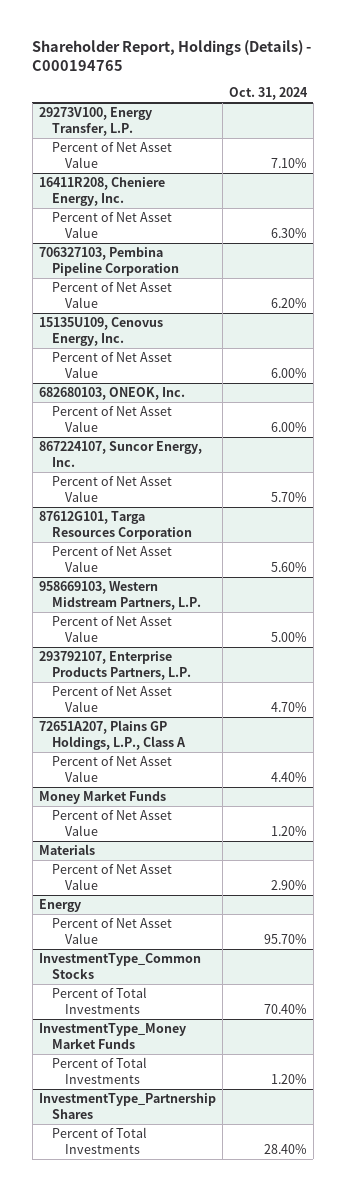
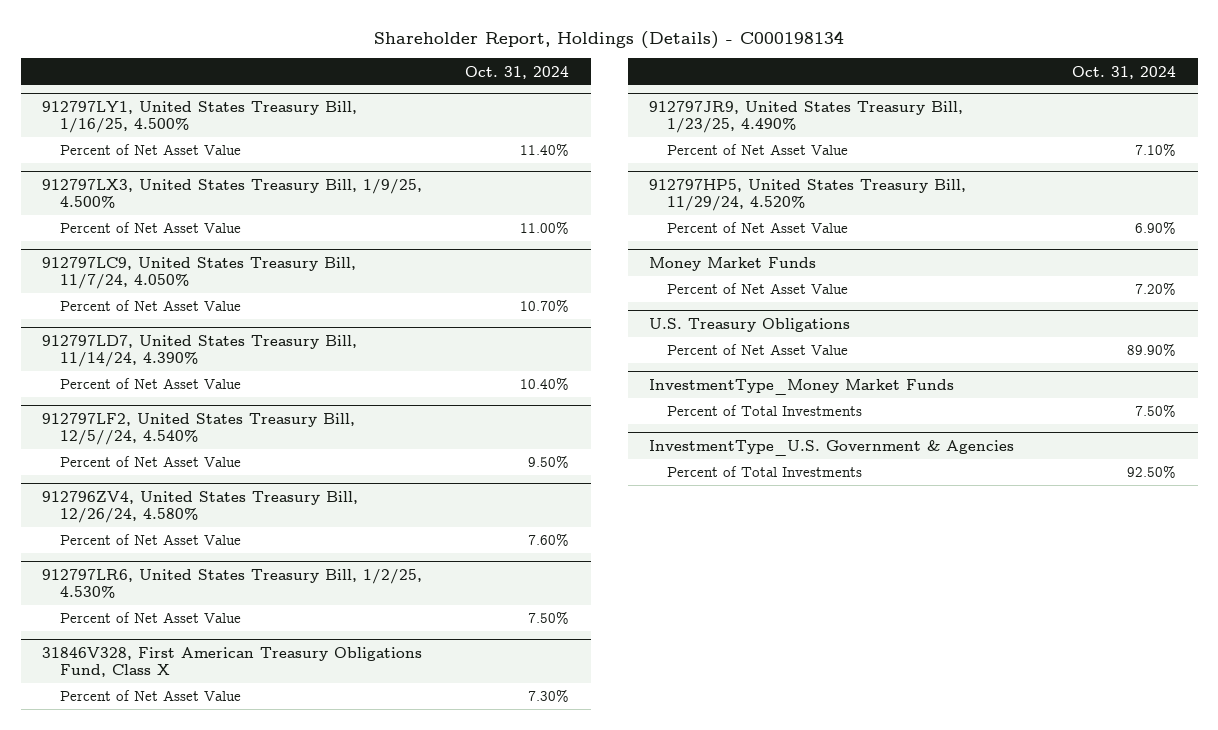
- Shareholder Report, Holdings (Details) - C000194765
+ Shareholder Report, Holdings (Details) - C000198134
- 29273V100, Energy Transfer, L.P.
+ 912797LY1, United States Treasury Bill, 1/16/25, 4.500%
+ Percent of Net Asset Value | 11.40%
+ 912797LX3, United States Treasury Bill, 1/9/25, 4.500%
+ Percent of Net Asset Value | 11.00%
+ 912797LC9, United States Treasury Bill, 11/7/24, 4.050%
+ Percent of Net Asset Value | 10.70%
+ 912797LD7, United States Treasury Bill, 11/14/24, 4.390%
+ Percent of Net Asset Value | 10.40%
+ 912797LF2, United States Treasury Bill, 12/5//24, 4.540%
+ Percent of Net Asset Value | 9.50%
+ 912796ZV4, United States Treasury Bill, 12/26/24, 4.580%
+ Percent of Net Asset Value | 7.60%
+ 912797LR6, United States Treasury Bill, 1/2/25, 4.530%
+ Percent of Net Asset Value | 7.50%
+ 31846V328, First American Treasury Obligations Fund, Class X
+ Percent of Net Asset Value | 7.30%
+ 912797JR9, United States Treasury Bill, 1/23/25, 4.490%
- 16411R208, Cheniere Energy, Inc.
- Percent of Net Asset Value | 6.30%
- 706327103, Pembina Pipeline Corporation
- Percent of Net Asset Value | 6.20%
- 15135U109, Cenovus Energy, Inc.
- Percent of Net Asset Value | 6.00%
- 682680103, ONEOK, Inc.
- Percent of Net Asset Value | 6.00%
- 867224107, Suncor Energy, Inc.
- Percent of Net Asset Value | 5.70%
- 87612G101, Targa Resources Corporation
- Percent of Net Asset Value | 5.60%
- 958669103, Western Midstream Partners, L.P.
- Percent of Net Asset Value | 5.00%
- 293792107, Enterprise Products Partners, L.P.
- Percent of Net Asset Value | 4.70%
- 72651A207, Plains GP Holdings, L.P., Class A
- Percent of Net Asset Value | 4.40%
+ 912797HP5, United States Treasury Bill, 11/29/24, 4.520%
+ Percent of Net Asset Value | 6.90%
@ Money Market Funds
- Percent of Net Asset Value | 1.20%
- Materials
- Percent of Net Asset Value | 2.90%
- Energy
- Percent of Net Asset Value | 95.70%
- InvestmentType_Common Stocks
- Percent of Total Investments | 70.40%
@ Money Market Funds
+ Percent of Net Asset Value | 7.20%
+ U.S. Treasury Obligations
+ Percent of Net Asset Value | 89.90%
@ InvestmentType_Money Market Funds
- Percent of Total Investments | 1.20%
- InvestmentType_Partnership Shares
- Percent of Total Investments | 28.40%
@ InvestmentType_Money Market Funds
+ Percent of Total Investments | 7.50%
+ InvestmentType_U.S. Government & Agencies
+ Percent of Total Investments | 92.50%

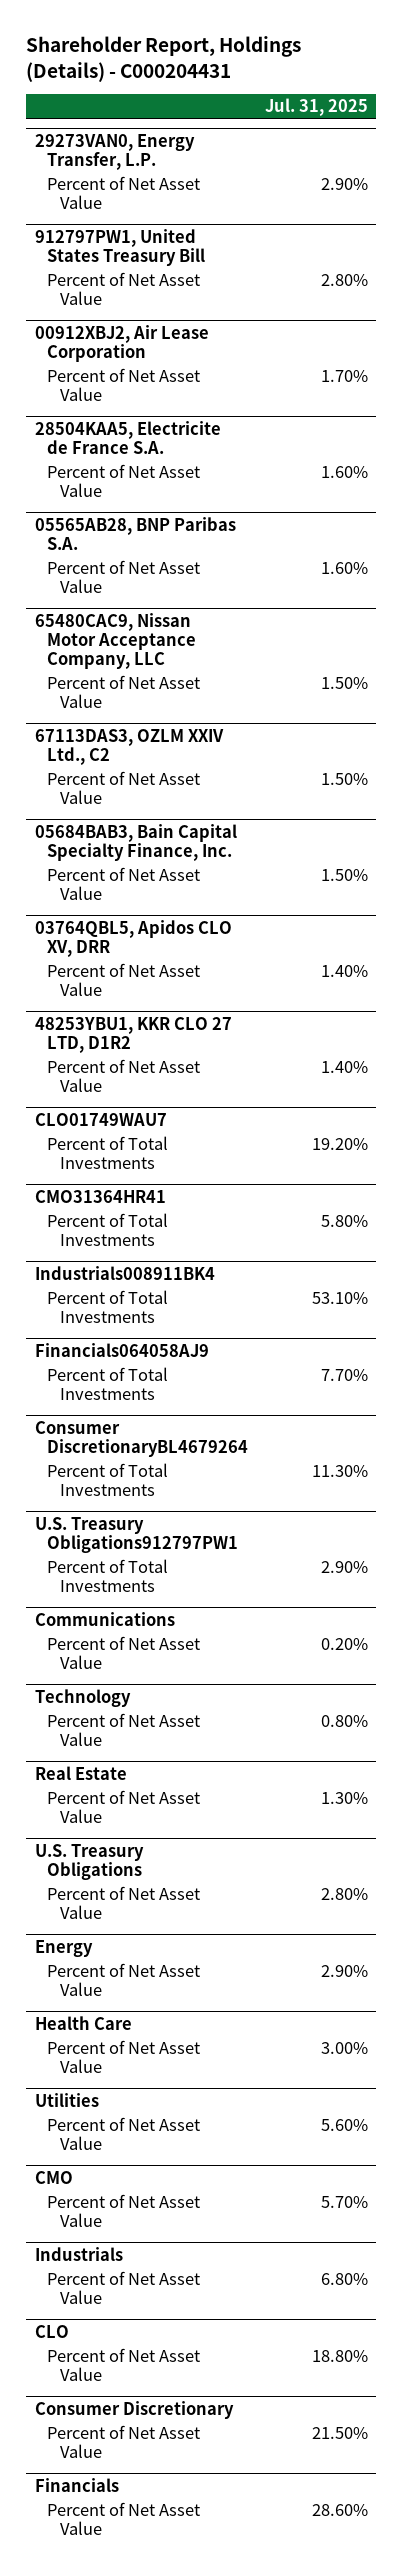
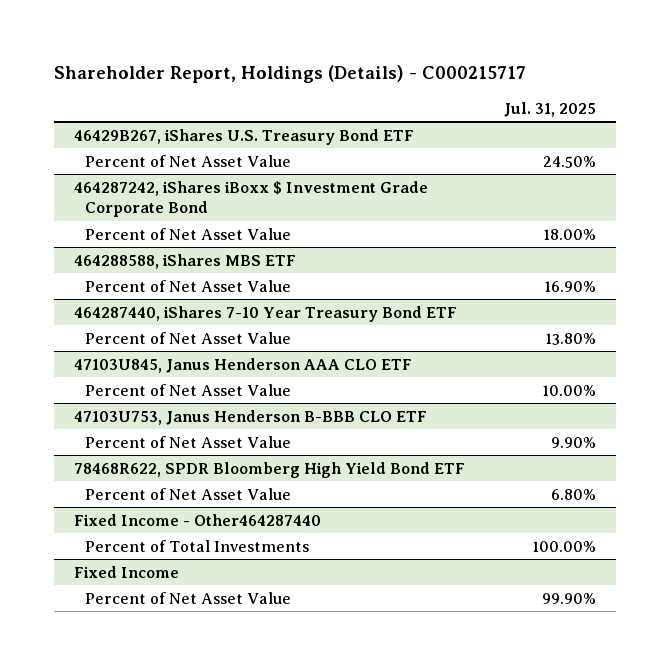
- Shareholder Report, Holdings (Details) - C000204431
+ Shareholder Report, Holdings (Details) - C000215717
- 29273VAN0, Energy Transfer, L.P.
- Percent of Net Asset Value | 2.90%
- 912797PW1, United States Treasury Bill
- Percent of Net Asset Value | 2.80%
- 00912XBJ2, Air Lease Corporation
- Percent of Net Asset Value | 1.70%
- 28504KAA5, Electricite de France S.A.
- Percent of Net Asset Value | 1.60%
- 05565AB28, BNP Paribas S.A.
- Percent of Net Asset Value | 1.60%
- 65480CAC9, Nissan Motor Acceptance Company, LLC
- Percent of Net Asset Value | 1.50%
- 67113DAS3, OZLM XXIV Ltd., C2
- Percent of Net Asset Value | 1.50%
- 05684BAB3, Bain Capital Specialty Finance, Inc.
- Percent of Net Asset Value | 1.50%
- 03764QBL5, Apidos CLO XV, DRR
- Percent of Net Asset Value | 1.40%
- 48253YBU1, KKR CLO 27 LTD, D1R2
- Percent of Net Asset Value | 1.40%
- CLO01749WAU7
- Percent of Total Investments | 19.20%
- CMO31364HR41
- Percent of Total Investments | 5.80%
- Industrials008911BK4
- Percent of Total Investments | 53.10%
- Financials064058AJ9
- Percent of Total Investments | 7.70%
- Consumer DiscretionaryBL4679264
- Percent of Total Investments | 11.30%
- U.S. Treasury Obligations912797PW1
- Percent of Total Investments | 2.90%
- Communications
- Percent of Net Asset Value | 0.20%
- Technology
- Percent of Net Asset Value | 0.80%
- Real Estate
- Percent of Net Asset Value | 1.30%
- U.S. Treasury Obligations
- Percent of Net Asset Value | 2.80%
- Energy
- Percent of Net Asset Value | 2.90%
- Health Care
- Percent of Net Asset Value | 3.00%
- Utilities
- Percent of Net Asset Value | 5.60%
- CMO
- Percent of Net Asset Value | 5.70%
- Industrials
+ 46429B267, iShares U.S. Treasury Bond ETF
+ Percent of Net Asset Value | 24.50%
+ 464287242, iShares iBoxx $ Investment Grade Corporate Bond
+ Percent of Net Asset Value | 18.00%
+ 464288588, iShares MBS ETF
+ Percent of Net Asset Value | 16.90%
+ 464287440, iShares 7-10 Year Treasury Bond ETF
+ Percent of Net Asset Value | 13.80%
+ 47103U845, Janus Henderson AAA CLO ETF
+ Percent of Net Asset Value | 10.00%
+ 47103U753, Janus Henderson B-BBB CLO ETF
+ Percent of Net Asset Value | 9.90%
+ 78468R622, SPDR Bloomberg High Yield Bond ETF
- CLO
- Percent of Net Asset Value | 18.80%
- Consumer Discretionary
- Percent of Net Asset Value | 21.50%
- Financials
- Percent of Net Asset Value | 28.60%
+ Fixed Income - Other464287440
+ Percent of Total Investments | 100.00%
+ Fixed Income
+ Percent of Net Asset Value | 99.90%

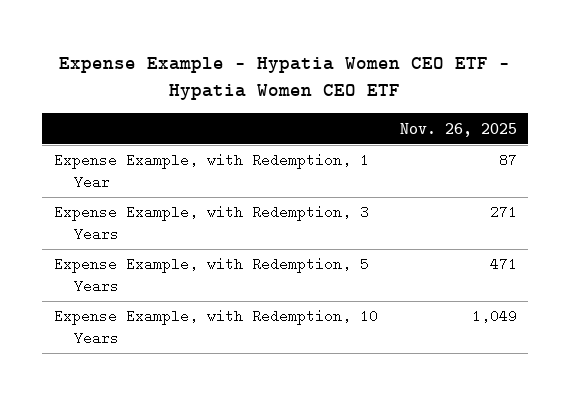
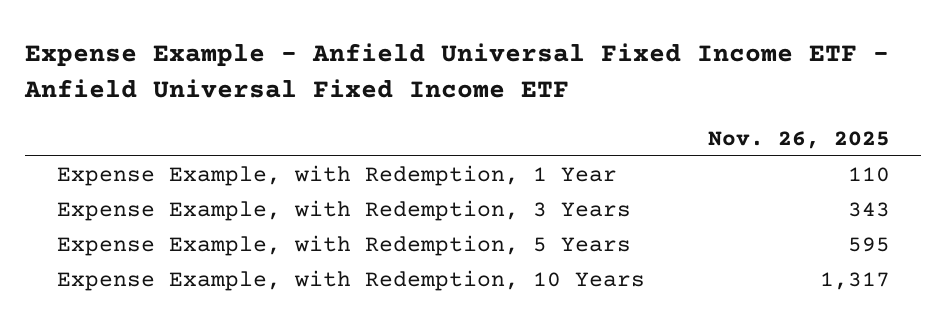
- Expense Example - Hypatia Women CEO ETF - Hypatia Women CEO ETF
+ Expense Example - Anfield Universal Fixed Income ETF - Anfield Universal Fixed Income ETF
- Expense Example, with Redemption, 1 Year | 87
- Expense Example, with Redemption, 3 Years | 271
- Expense Example, with Redemption, 5 Years | 471
- Expense Example, with Redemption, 10 Years | 1,049
+ Expense Example, with Redemption, 1 Year | 110
+ Expense Example, with Redemption, 3 Years | 343
+ Expense Example, with Redemption, 5 Years | 595
+ Expense Example, with Redemption, 10 Years | 1,317

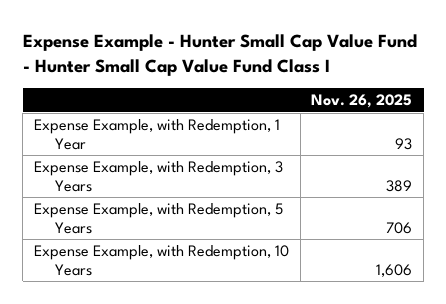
- Expense Example - Anfield Universal Fixed Income ETF - Anfield Universal Fixed Income ETF
+ Expense Example - Hunter Small Cap Value Fund - Hunter Small Cap Value Fund Class I
- Expense Example, with Redemption, 1 Year | 110
- Expense Example, with Redemption, 3 Years | 343
- Expense Example, with Redemption, 5 Years | 595
- Expense Example, with Redemption, 10 Years | 1,317
+ Expense Example, with Redemption, 1 Year | 93
+ Expense Example, with Redemption, 3 Years | 389
+ Expense Example, with Redemption, 5 Years | 706
+ Expense Example, with Redemption, 10 Years | 1,606

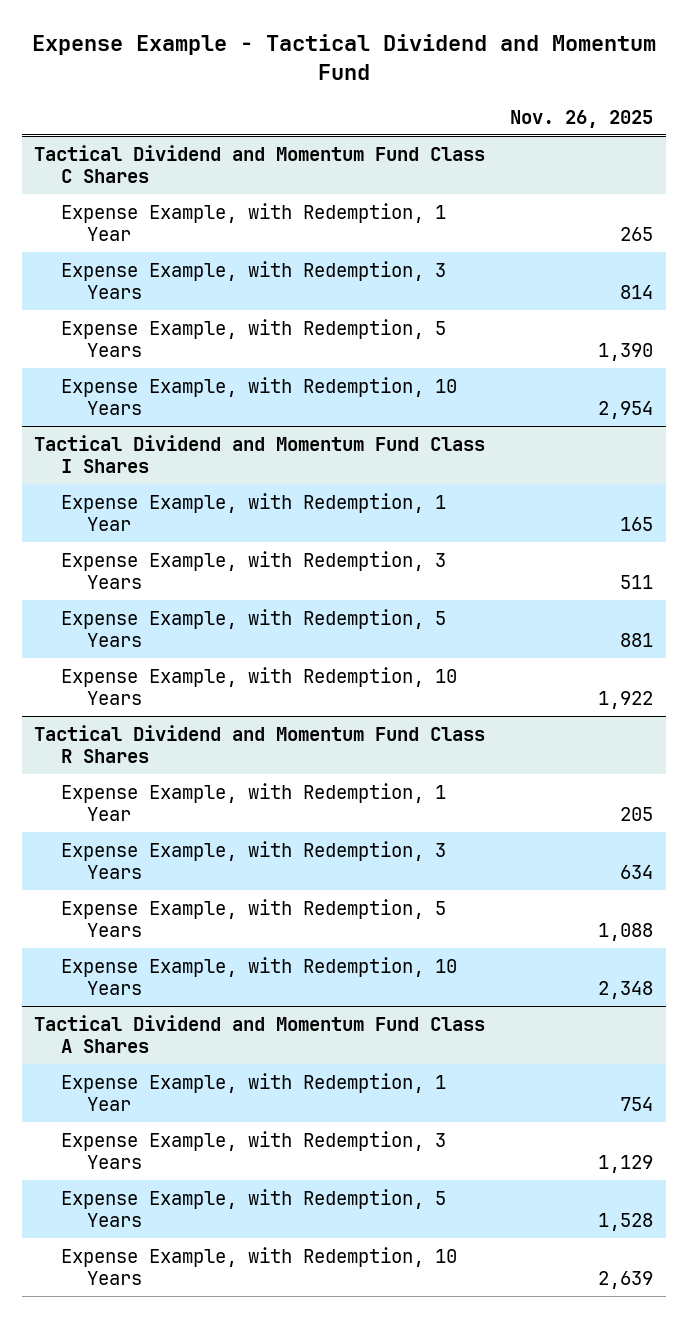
- Expense Example - Hunter Small Cap Value Fund - Hunter Small Cap Value Fund Class I
+ Expense Example - Tactical Dividend and Momentum Fund
- Expense Example, with Redemption, 1 Year | 93
- Expense Example, with Redemption, 3 Years | 389
- Expense Example, with Redemption, 5 Years | 706
- Expense Example, with Redemption, 10 Years | 1,606
+ Tactical Dividend and Momentum Fund Class C Shares
+ Expense Example, with Redemption, 1 Year | 265
+ Expense Example, with Redemption, 3 Years | 814
+ Expense Example, with Redemption, 5 Years | 1,390
+ Expense Example, with Redemption, 10 Years | 2,954
+ Tactical Dividend and Momentum Fund Class I Shares
+ Expense Example, with Redemption, 1 Year | 165
+ Expense Example, with Redemption, 3 Years | 511
+ Expense Example, with Redemption, 5 Years | 881
+ Expense Example, with Redemption, 10 Years | 1,922
+ Tactical Dividend and Momentum Fund Class R Shares
+ Expense Example, with Redemption, 1 Year | 205
+ Expense Example, with Redemption, 3 Years | 634
+ Expense Example, with Redemption, 5 Years | 1,088
+ Expense Example, with Redemption, 10 Years | 2,348
+ Tactical Dividend and Momentum Fund Class A Shares
+ Expense Example, with Redemption, 1 Year | 754
+ Expense Example, with Redemption, 3 Years | 1,129
+ Expense Example, with Redemption, 5 Years | 1,528
+ Expense Example, with Redemption, 10 Years | 2,639

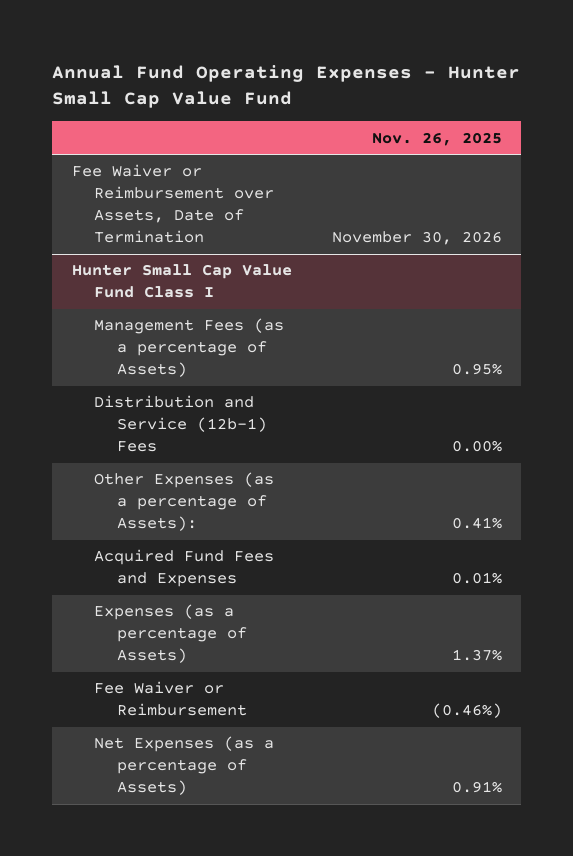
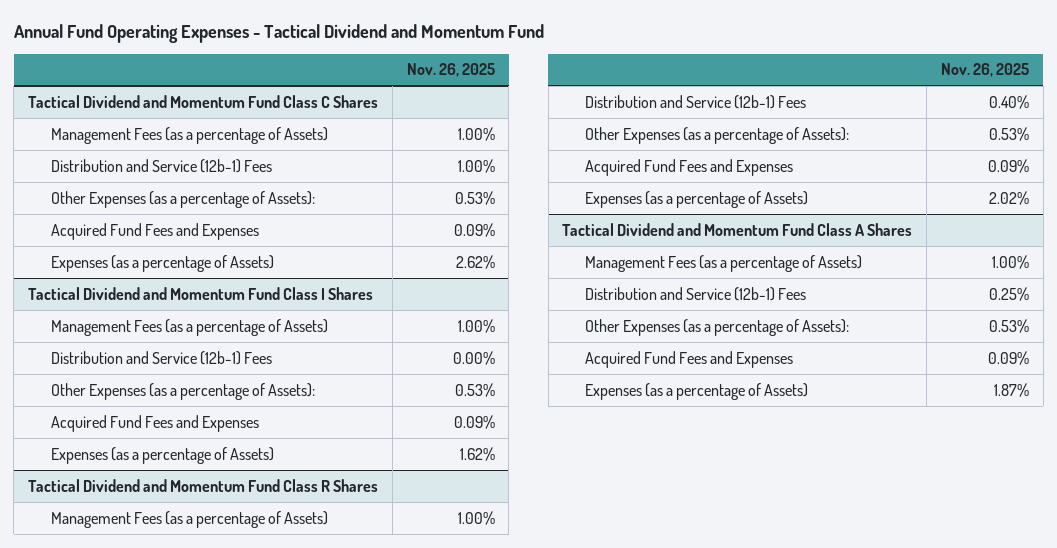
- Annual Fund Operating Expenses - Hunter Small Cap Value Fund
+ Annual Fund Operating Expenses - Tactical Dividend and Momentum Fund
- Fee Waiver or Reimbursement over Assets, Date of Termination | November 30, 2026
- Hunter Small Cap Value Fund Class I
- Management Fees (as a percentage of Assets) | 0.95%
+ Tactical Dividend and Momentum Fund Class C Shares
+ Management Fees (as a percentage of Assets) | 1.00%
+ Distribution and Service (12b-1) Fees | 1.00%
+ Other Expenses (as a percentage of Assets): | 0.53%
+ Acquired Fund Fees and Expenses | 0.09%
+ Expenses (as a percentage of Assets) | 2.62%
+ Tactical Dividend and Momentum Fund Class I Shares
+ Management Fees (as a percentage of Assets) | 1.00%
- Other Expenses (as a percentage of Assets): | 0.41%
- Acquired Fund Fees and Expenses | 0.01%
- Expenses (as a percentage of Assets) | 1.37%
- Fee Waiver or Reimbursement | (0.46%)
- Net Expenses (as a percentage of Assets) | 0.91%
+ Other Expenses (as a percentage of Assets): | 0.53%
+ Acquired Fund Fees and Expenses | 0.09%
+ Expenses (as a percentage of Assets) | 1.62%
+ Tactical Dividend and Momentum Fund Class R Shares
+ Management Fees (as a percentage of Assets) | 1.00%
+ Distribution and Service (12b-1) Fees | 0.40%
+ Other Expenses (as a percentage of Assets): | 0.53%
+ Acquired Fund Fees and Expenses | 0.09%
+ Expenses (as a percentage of Assets) | 2.02%
+ Tactical Dividend and Momentum Fund Class A Shares
+ Management Fees (as a percentage of Assets) | 1.00%
+ Distribution and Service (12b-1) Fees | 0.25%
+ Other Expenses (as a percentage of Assets): | 0.53%
+ Acquired Fund Fees and Expenses | 0.09%
+ Expenses (as a percentage of Assets) | 1.87%

